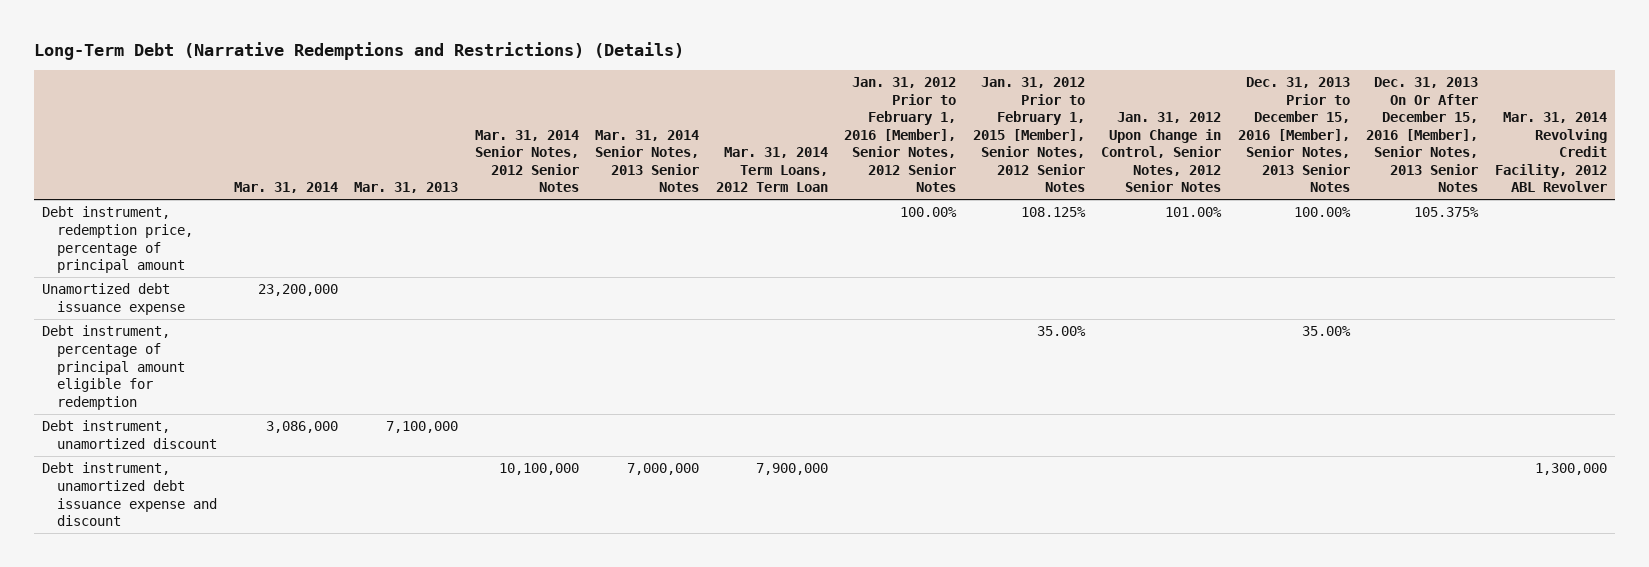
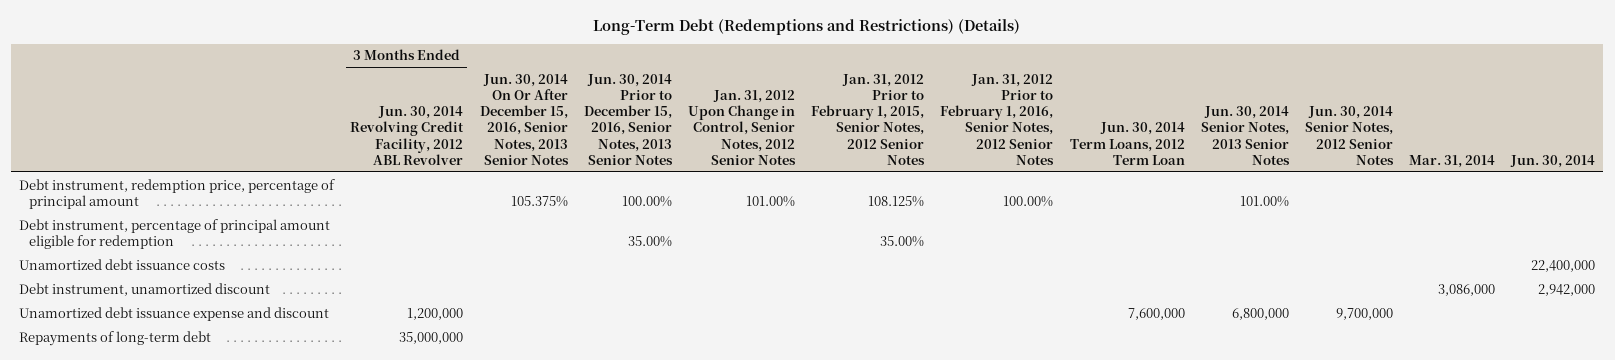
- Long-Term Debt (Narrative Redemptions and Restrictions) (Details)
+ Long-Term Debt (Redemptions and Restrictions) (Details)
- | Mar. 31, 2014 | Mar. 31, 2013 | Mar. 31, 2014 Senior Notes, 2012 Senior Notes | Mar. 31, 2014 Senior Notes, 2013 Senior Notes | Mar. 31, 2014 Term Loans, 2012 Term Loan | Jan. 31, 2012 Prior to February 1, 2016 [Member], Senior Notes, 2012 Senior Notes | Jan. 31, 2012 Prior to February 1, 2015 [Member], Senior Notes, 2012 Senior Notes | Jan. 31, 2012 Upon Change in Control, Senior Notes, 2012 Senior Notes | Dec. 31, 2013 Prior to December 15, 2016 [Member], Senior Notes, 2013 Senior Notes | Dec. 31, 2013 On Or After December 15, 2016 [Member], Senior Notes, 2013 Senior Notes | Mar. 31, 2014 Revolving Credit Facility, 2012 ABL Revolver
+ | 3 Months Ended Jun. 30, 2014 Revolving Credit Facility, 2012 ABL Revolver | Jun. 30, 2014 On Or After December 15, 2016, Senior Notes, 2013 Senior Notes | Jun. 30, 2014 Prior to December 15, 2016, Senior Notes, 2013 Senior Notes | Jan. 31, 2012 Upon Change in Control, Senior Notes, 2012 Senior Notes | Jan. 31, 2012 Prior to February 1, 2015, Senior Notes, 2012 Senior Notes | Jan. 31, 2012 Prior to February 1, 2016, Senior Notes, 2012 Senior Notes | Jun. 30, 2014 Term Loans, 2012 Term Loan | Jun. 30, 2014 Senior Notes, 2013 Senior Notes | Jun. 30, 2014 Senior Notes, 2012 Senior Notes | Mar. 31, 2014 | Jun. 30, 2014
- Unamortized debt issuance expense | 23,200,000 | | | | | | | | | |
+ Unamortized debt issuance costs | | | | | | | | | | | 22,400,000
- Debt instrument, unamortized debt issuance expense and discount | | | 10,100,000 | 7,000,000 | 7,900,000 | | | | | | 1,300,000
+ Unamortized debt issuance expense and discount | 1,200,000 | | | | | | 7,600,000 | 6,800,000 | 9,700,000 | |
+ Repayments of long-term debt | 35,000,000 | | | | | | | | | |

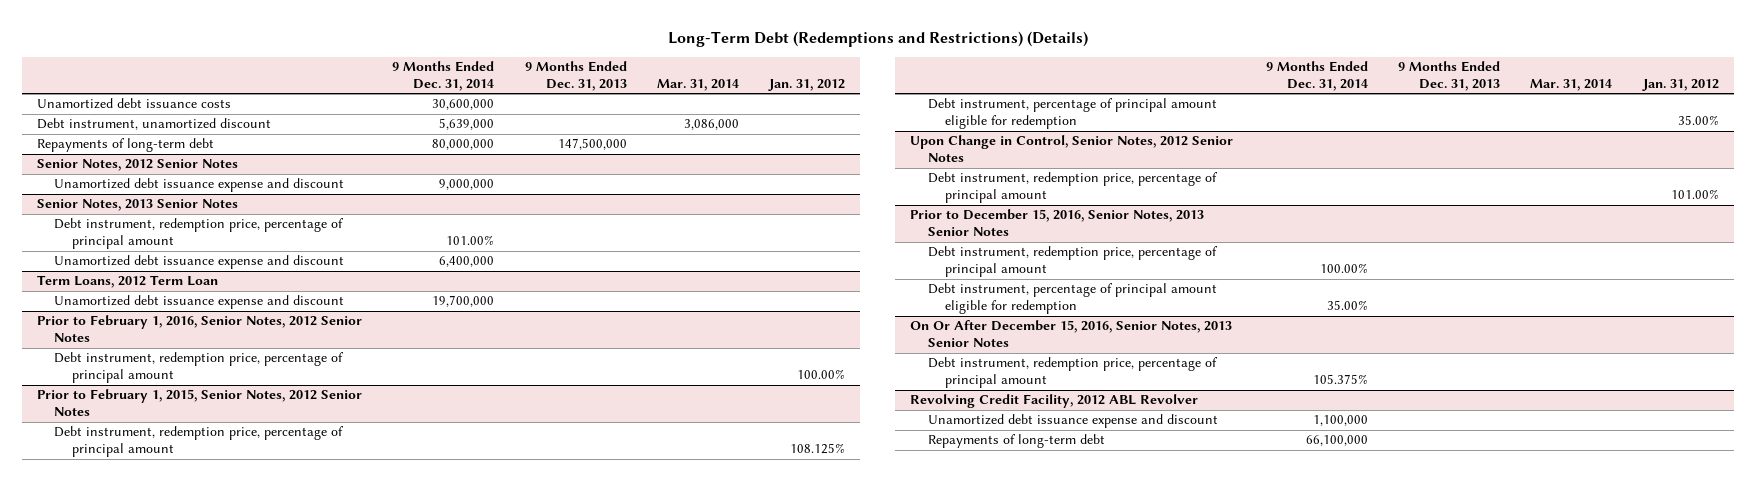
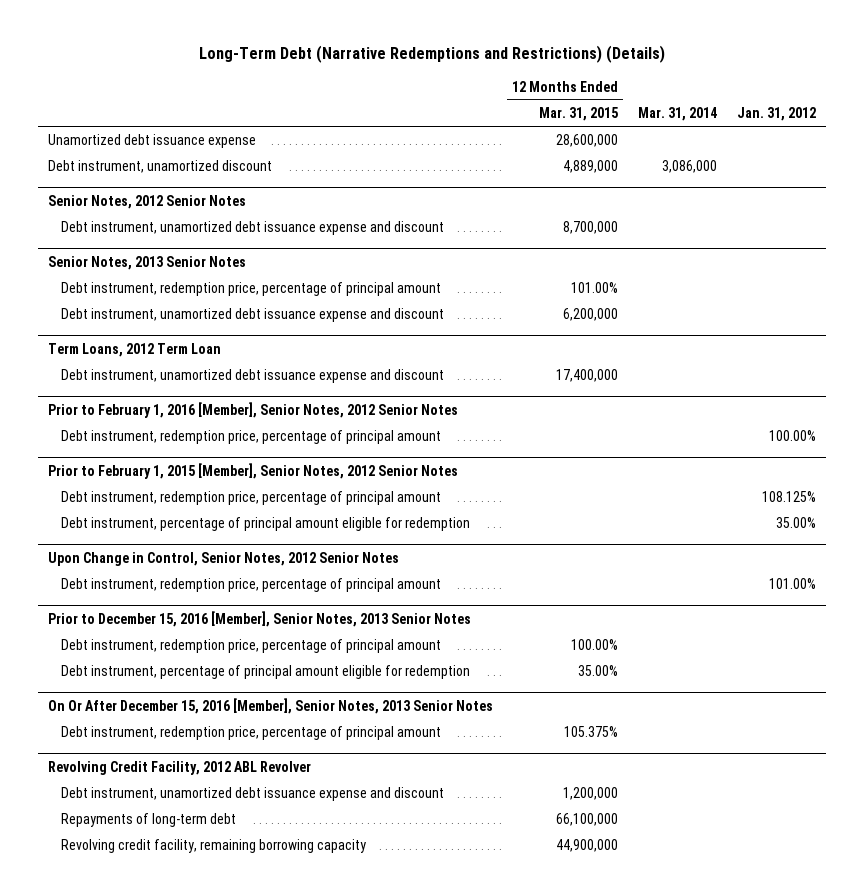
- Long-Term Debt (Redemptions and Restrictions) (Details)
+ Long-Term Debt (Narrative Redemptions and Restrictions) (Details)
- | 9 Months Ended Dec. 31, 2014 | 9 Months Ended Dec. 31, 2013 | Mar. 31, 2014 | Jan. 31, 2012
+ | 12 Months Ended Mar. 31, 2015 | Mar. 31, 2014 | Jan. 31, 2012
- Unamortized debt issuance costs | 30,600,000 | | |
+ Unamortized debt issuance expense | 28,600,000 | |
- Repayments of long-term debt | 80,000,000 | 147,500,000 | |
@ Senior Notes, 2012 Senior Notes
- Unamortized debt issuance expense and discount | 9,000,000 | | |
+ Debt instrument, unamortized debt issuance expense and discount | 8,700,000 | |
@ Senior Notes, 2013 Senior Notes
- Unamortized debt issuance expense and discount | 6,400,000 | | |
+ Debt instrument, unamortized debt issuance expense and discount | 6,200,000 | |
@ Term Loans, 2012 Term Loan
- Unamortized debt issuance expense and discount | 19,700,000 | | |
- Prior to February 1, 2016, Senior Notes, 2012 Senior Notes
@ Term Loans, 2012 Term Loan
+ Debt instrument, unamortized debt issuance expense and discount | 17,400,000 | |
+ Prior to February 1, 2016 [Member], Senior Notes, 2012 Senior Notes
- Prior to February 1, 2015, Senior Notes, 2012 Senior Notes
+ Prior to February 1, 2015 [Member], Senior Notes, 2012 Senior Notes
- Prior to December 15, 2016, Senior Notes, 2013 Senior Notes
+ Prior to December 15, 2016 [Member], Senior Notes, 2013 Senior Notes
- On Or After December 15, 2016, Senior Notes, 2013 Senior Notes
+ On Or After December 15, 2016 [Member], Senior Notes, 2013 Senior Notes
@ Revolving Credit Facility, 2012 ABL Revolver
- Unamortized debt issuance expense and discount | 1,100,000 | | |
+ Debt instrument, unamortized debt issuance expense and discount | 1,200,000 | |
+ Revolving credit facility, remaining borrowing capacity | 44,900,000 | |

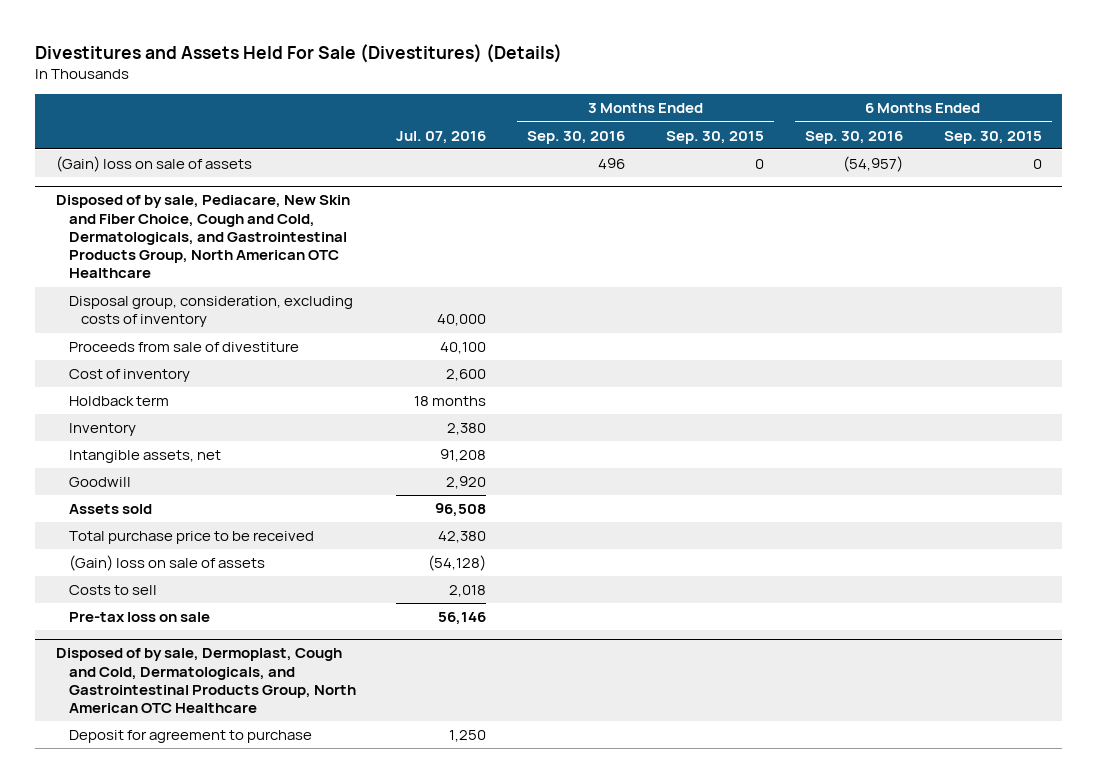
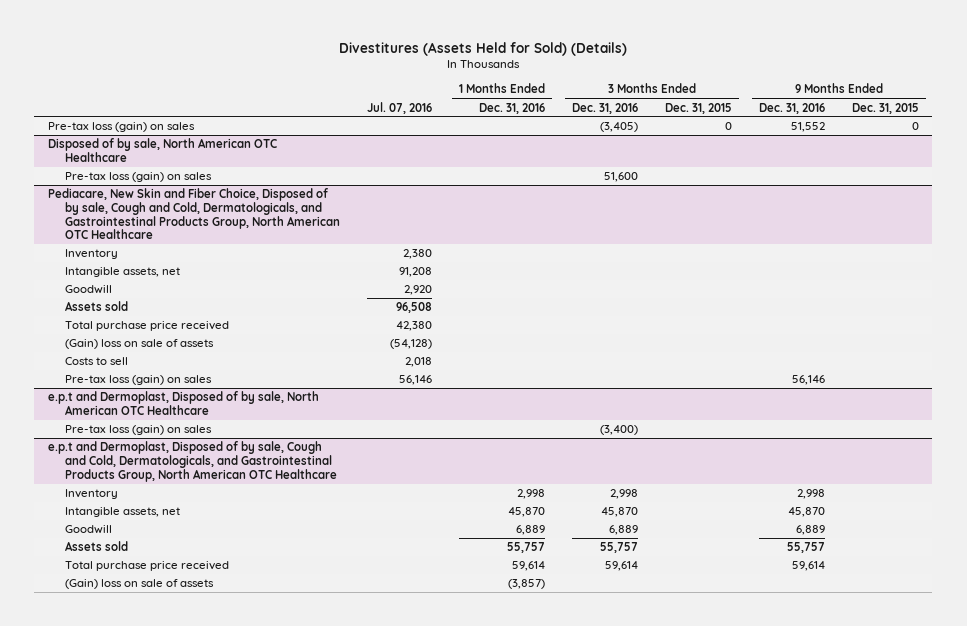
- Divestitures and Assets Held For Sale (Divestitures) (Details)
+ Divestitures (Assets Held for Sold) (Details)
- | Jul. 07, 2016 | 3 Months Ended Sep. 30, 2016 | 3 Months Ended Sep. 30, 2015 | 6 Months Ended Sep. 30, 2016 | 6 Months Ended Sep. 30, 2015
+ | Jul. 07, 2016 | 1 Months Ended Dec. 31, 2016 | 3 Months Ended Dec. 31, 2016 | 3 Months Ended Dec. 31, 2015 | 9 Months Ended Dec. 31, 2016 | 9 Months Ended Dec. 31, 2015
- (Gain) loss on sale of assets | | 496 | 0 | (54,957) | 0
- Disposed of by sale, Pediacare, New Skin and Fiber Choice, Cough and Cold, Dermatologicals, and Gastrointestinal Products Group, North American OTC Healthcare
- Disposal group, consideration, excluding costs of inventory | 40,000 | | | |
- Proceeds from sale of divestiture | 40,100 | | | |
- Cost of inventory | 2,600 | | | |
- Holdback term | 18 months | | | |
+ Pre-tax loss (gain) on sales | | | (3,405) | 0 | 51,552 | 0
+ Disposed of by sale, North American OTC Healthcare
+ Pre-tax loss (gain) on sales | | | 51,600 | | |
+ Pediacare, New Skin and Fiber Choice, Disposed of by sale, Cough and Cold, Dermatologicals, and Gastrointestinal Products Group, North American OTC Healthcare
- Total purchase price to be received | 42,380 | | | |
+ Total purchase price received | 42,380 | | | | |
- Pre-tax loss on sale | 56,146 | | | |
- Disposed of by sale, Dermoplast, Cough and Cold, Dermatologicals, and Gastrointestinal Products Group, North American OTC Healthcare
- Deposit for agreement to purchase | 1,250 | | | |
+ Pre-tax loss (gain) on sales | 56,146 | | | | 56,146 |
+ e.p.t and Dermoplast, Disposed of by sale, North American OTC Healthcare
+ Pre-tax loss (gain) on sales | | | (3,400) | | |
+ e.p.t and Dermoplast, Disposed of by sale, Cough and Cold, Dermatologicals, and Gastrointestinal Products Group, North American OTC Healthcare
+ Inventory | | 2,998 | 2,998 | | 2,998 |
+ Intangible assets, net | | 45,870 | 45,870 | | 45,870 |
+ Goodwill | | 6,889 | 6,889 | | 6,889 |
+ Assets sold | | 55,757 | 55,757 | | 55,757 |
+ Total purchase price received | | 59,614 | 59,614 | | 59,614 |
+ (Gain) loss on sale of assets | | (3,857) | | | |

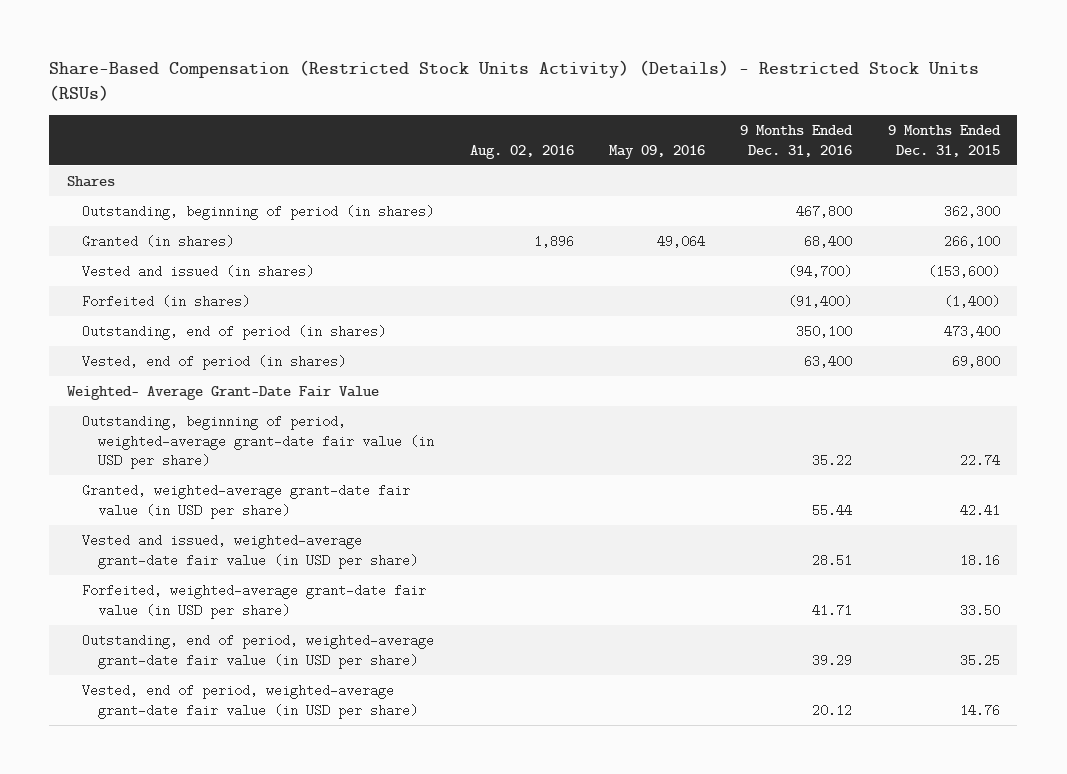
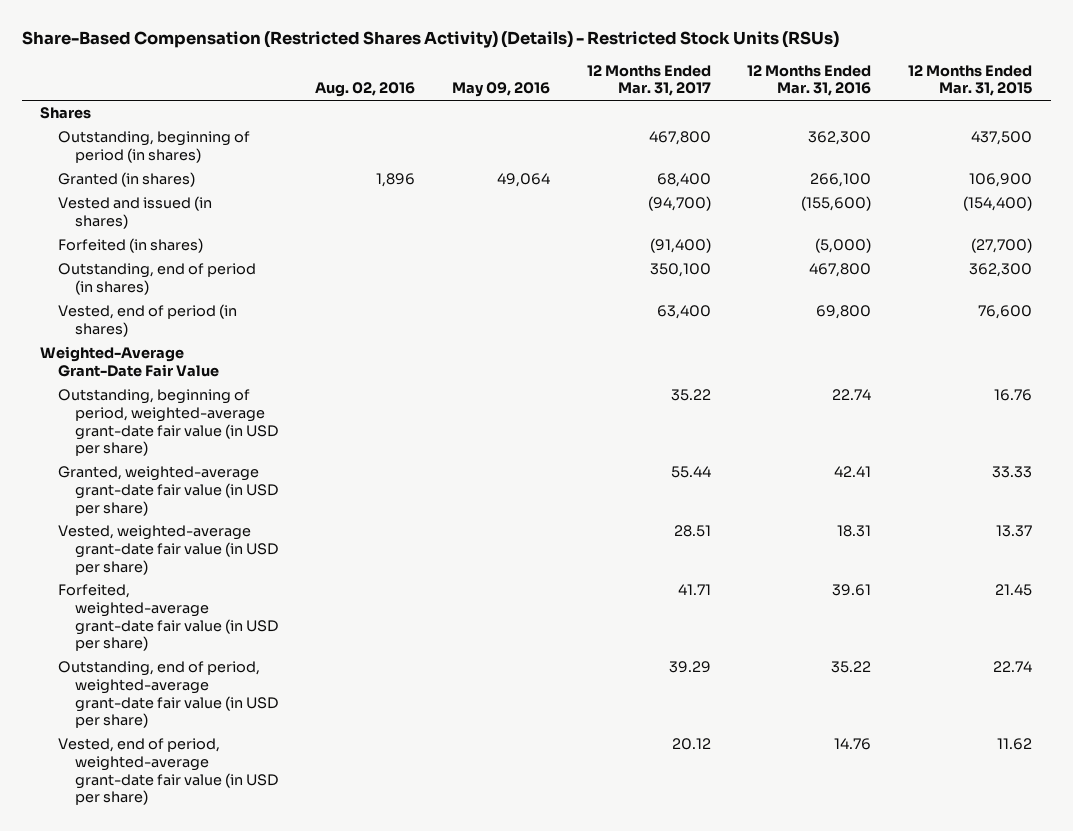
- Share-Based Compensation (Restricted Stock Units Activity) (Details) - Restricted Stock Units (RSUs)
+ Share-Based Compensation (Restricted Shares Activity) (Details) - Restricted Stock Units (RSUs)
- | Aug. 02, 2016 | May 09, 2016 | 9 Months Ended Dec. 31, 2016 | 9 Months Ended Dec. 31, 2015
+ | Aug. 02, 2016 | May 09, 2016 | 12 Months Ended Mar. 31, 2017 | 12 Months Ended Mar. 31, 2016 | 12 Months Ended Mar. 31, 2015
- Weighted- Average Grant-Date Fair Value
+ Weighted-Average Grant-Date Fair Value
- Vested and issued, weighted-average grant-date fair value (in USD per share) | | | 28.51 | 18.16
+ Vested, weighted-average grant-date fair value (in USD per share) | | | 28.51 | 18.31 | 13.37

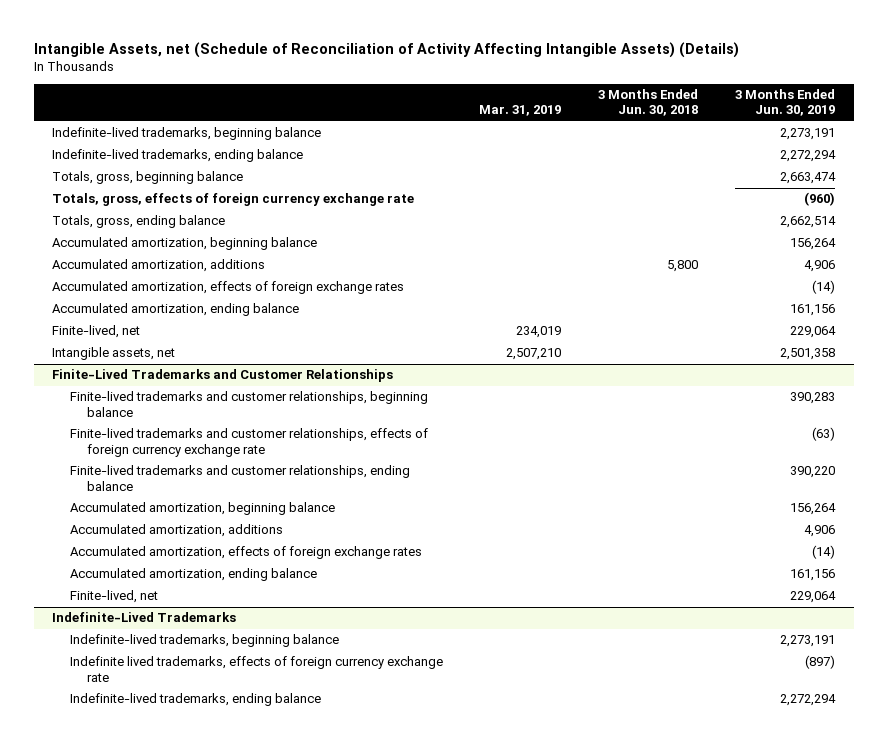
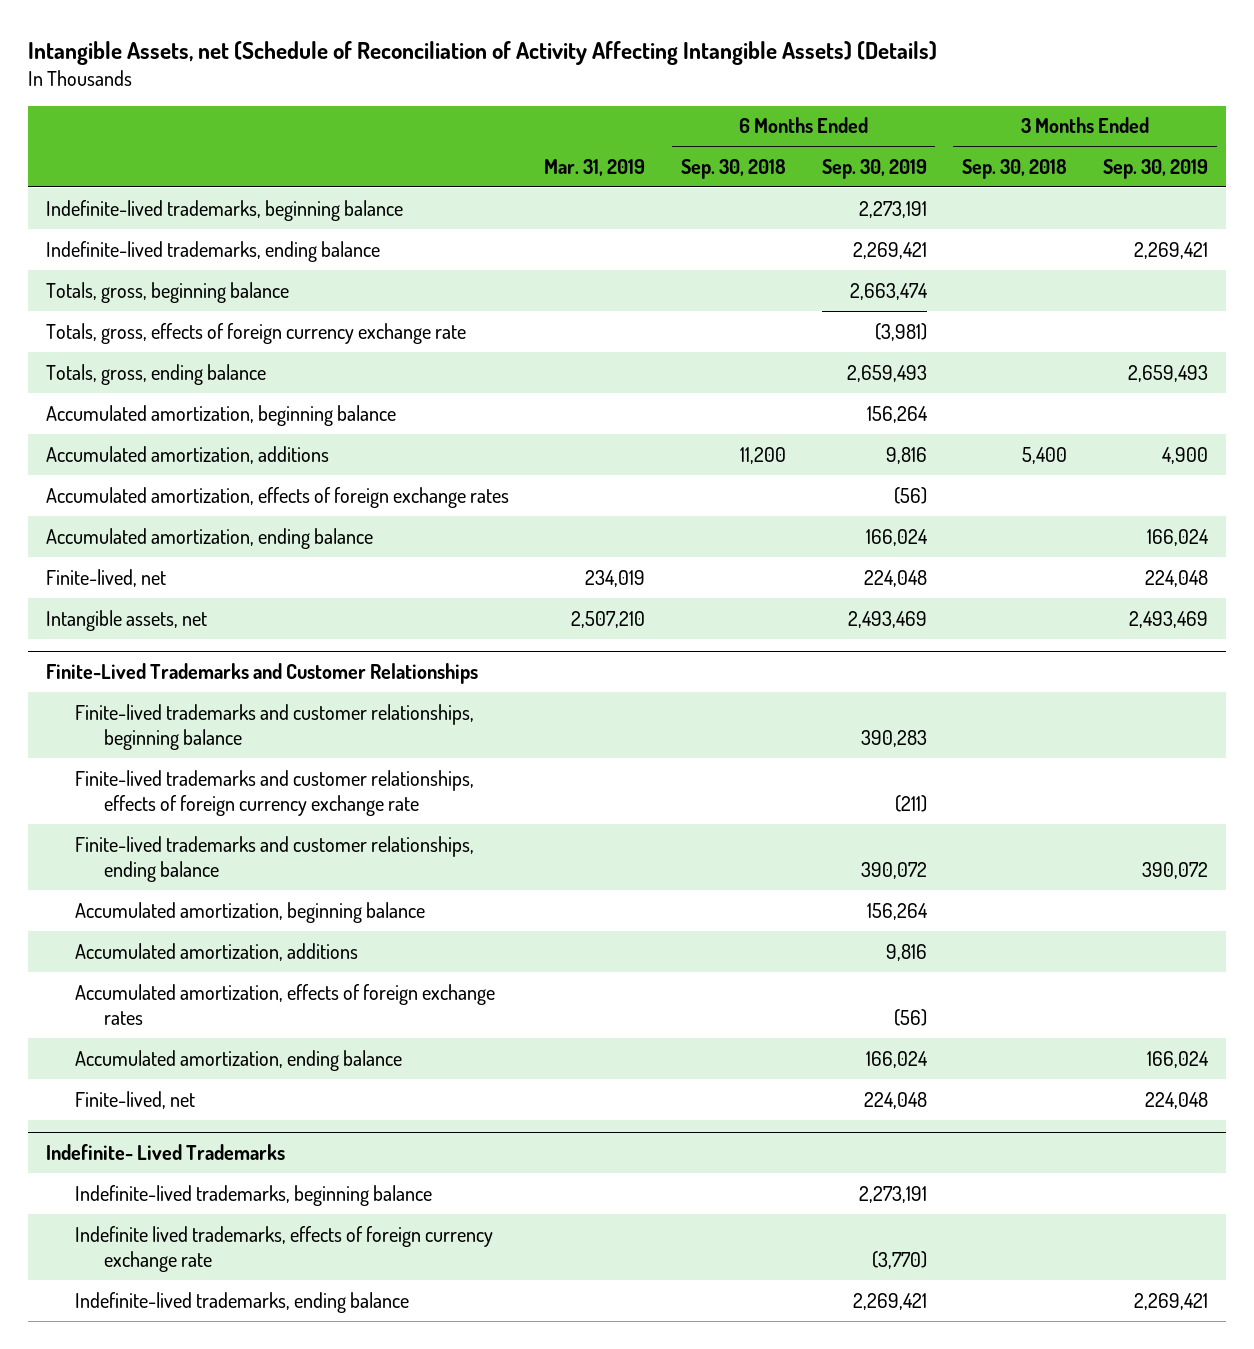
- | Mar. 31, 2019 | 3 Months Ended Jun. 30, 2018 | 3 Months Ended Jun. 30, 2019
+ | Mar. 31, 2019 | 6 Months Ended Sep. 30, 2018 | 6 Months Ended Sep. 30, 2019 | 3 Months Ended Sep. 30, 2018 | 3 Months Ended Sep. 30, 2019
- Indefinite-Lived Trademarks
+ Indefinite- Lived Trademarks

